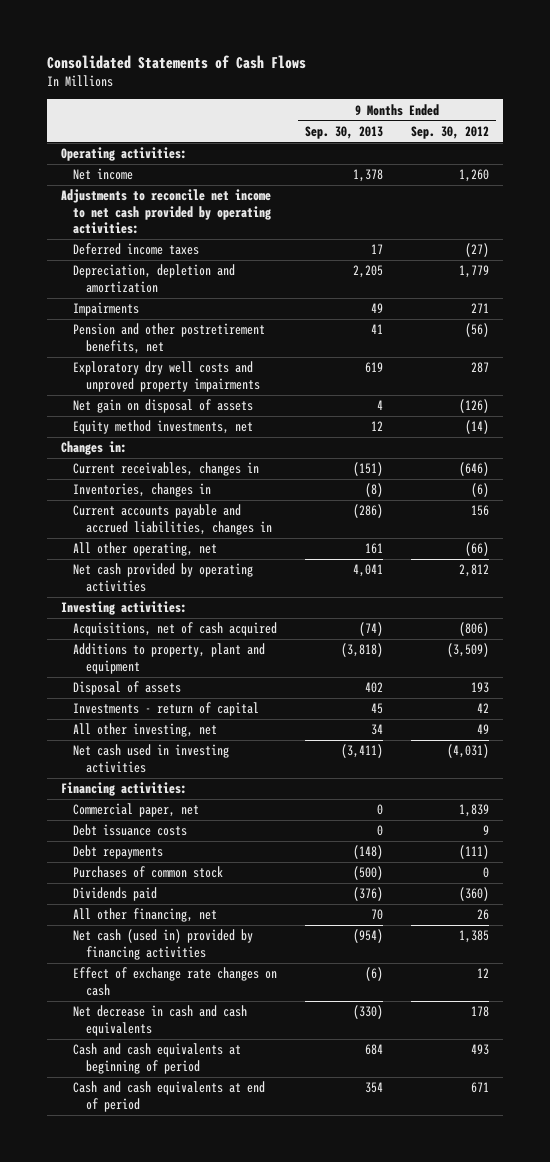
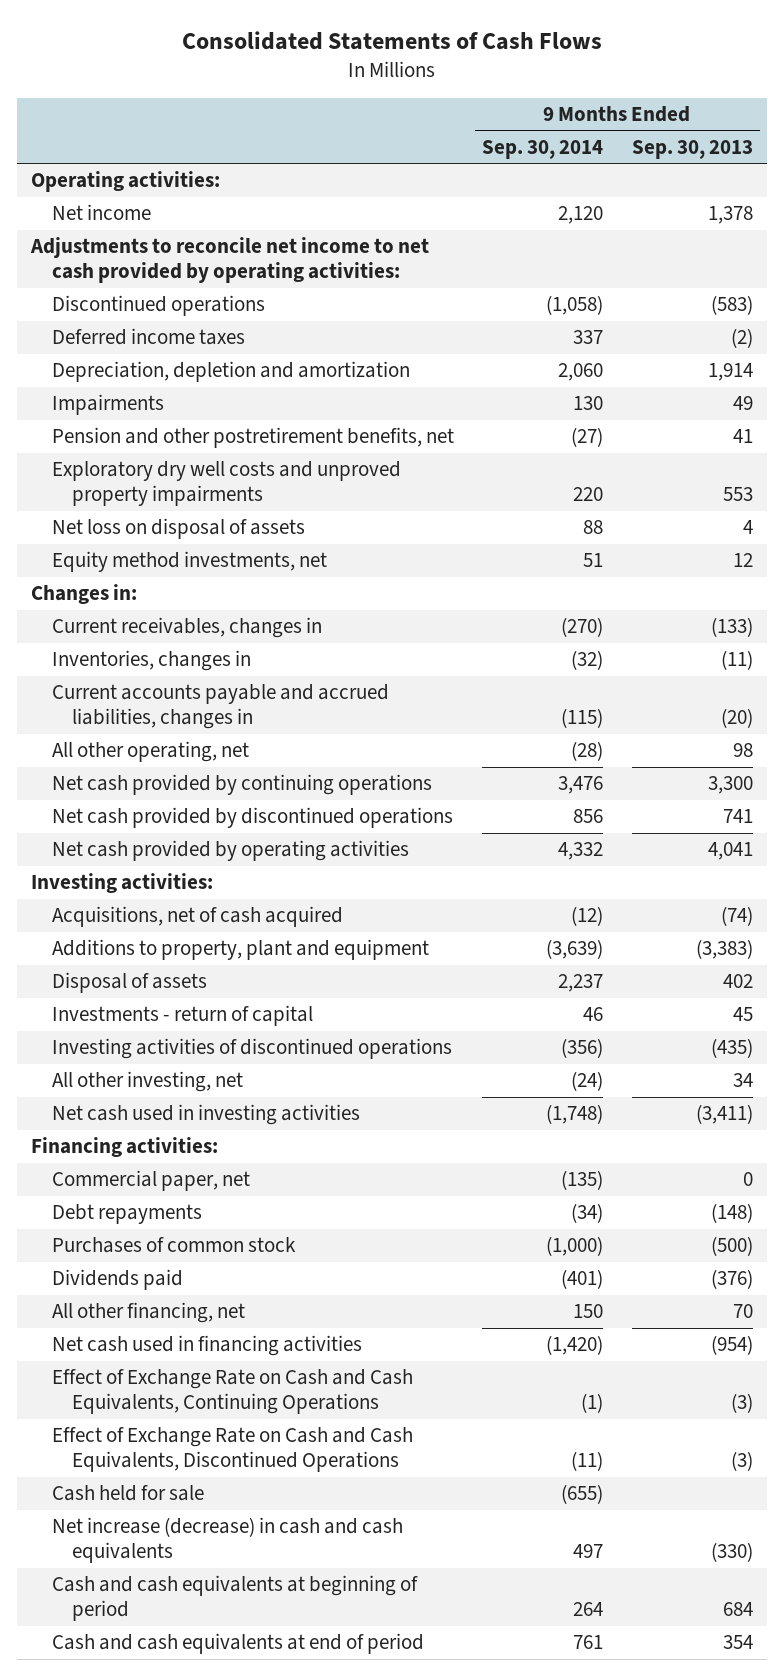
- | 9 Months Ended Sep. 30, 2013 | 9 Months Ended Sep. 30, 2012
+ | 9 Months Ended Sep. 30, 2014 | 9 Months Ended Sep. 30, 2013
- Deferred income taxes | 17 | (27)
- Depreciation, depletion and amortization | 2,205 | 1,779
+ Discontinued operations | (1,058) | (583)
+ Deferred income taxes | 337 | (2)
+ Depreciation, depletion and amortization | 2,060 | 1,914
- Exploratory dry well costs and unproved property impairments | 619 | 287
- Net gain on disposal of assets | 4 | (126)
+ Exploratory dry well costs and unproved property impairments | 220 | 553
+ Net loss on disposal of assets | 88 | 4
- Current receivables, changes in | (151) | (646)
- Inventories, changes in | (8) | (6)
- Current accounts payable and accrued liabilities, changes in | (286) | 156
- All other operating, net | 161 | (66)
+ Current receivables, changes in | (270) | (133)
+ Inventories, changes in | (32) | (11)
+ Current accounts payable and accrued liabilities, changes in | (115) | (20)
+ All other operating, net | (28) | 98
+ Net cash provided by continuing operations | 3,476 | 3,300
+ Net cash provided by discontinued operations | 856 | 741
- Additions to property, plant and equipment | (3,818) | (3,509)
+ Additions to property, plant and equipment | (3,639) | (3,383)
+ Investing activities of discontinued operations | (356) | (435)
- Debt issuance costs | 0 | 9
- Net cash (used in) provided by financing activities | (954) | 1,385
- Effect of exchange rate changes on cash | (6) | 12
- Net decrease in cash and cash equivalents | (330) | 178
+ Net cash used in financing activities | (1,420) | (954)
+ Effect of Exchange Rate on Cash and Cash Equivalents, Continuing Operations | (1) | (3)
+ Effect of Exchange Rate on Cash and Cash Equivalents, Discontinued Operations | (11) | (3)
+ Cash held for sale | (655) |
+ Net increase (decrease) in cash and cash equivalents | 497 | (330)

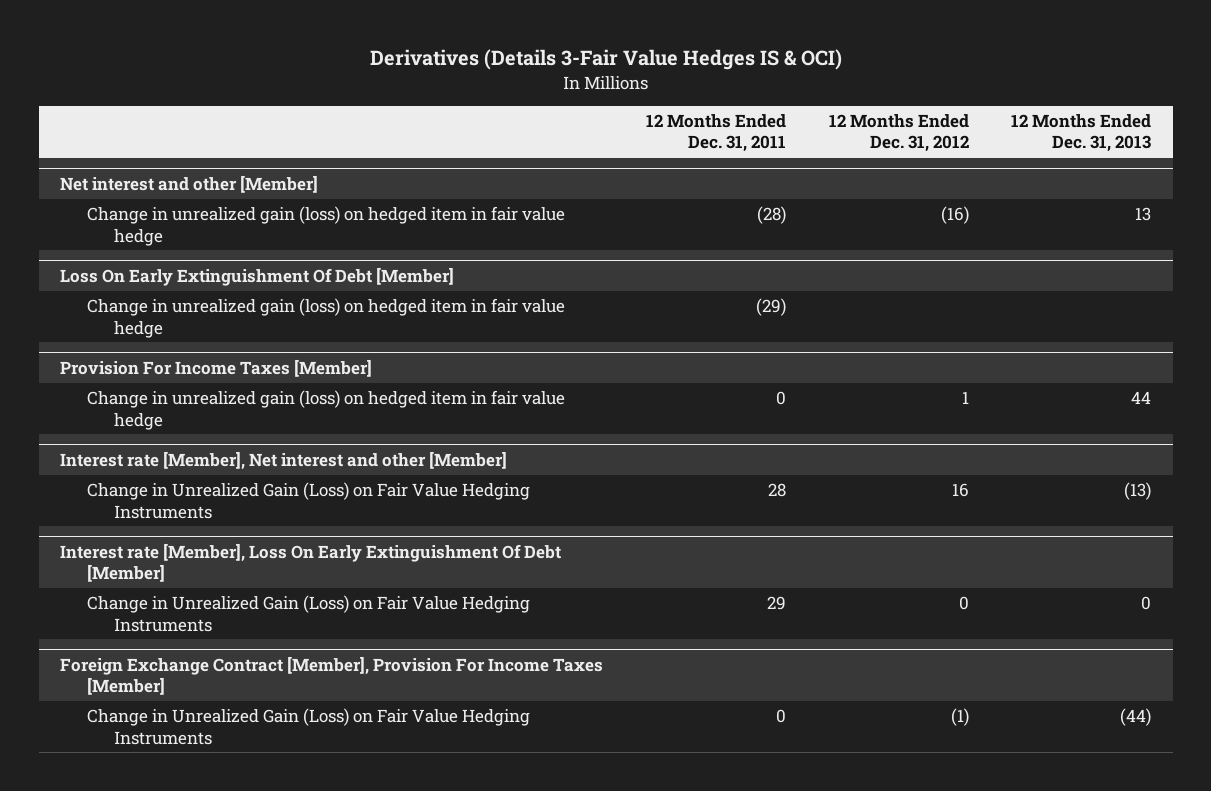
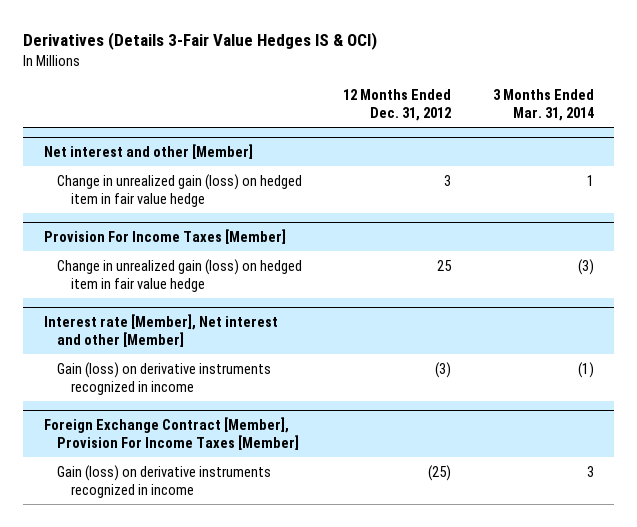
- | 12 Months Ended Dec. 31, 2011 | 12 Months Ended Dec. 31, 2012 | 12 Months Ended Dec. 31, 2013
+ | 12 Months Ended Dec. 31, 2012 | 3 Months Ended Mar. 31, 2014
@ Net interest and other [Member]
- Change in unrealized gain (loss) on hedged item in fair value hedge | (28) | (16) | 13
- Loss On Early Extinguishment Of Debt [Member]
- Change in unrealized gain (loss) on hedged item in fair value hedge | (29) | |
@ Net interest and other [Member]
+ Change in unrealized gain (loss) on hedged item in fair value hedge | 3 | 1
@ Provision For Income Taxes [Member]
- Change in unrealized gain (loss) on hedged item in fair value hedge | 0 | 1 | 44
+ Change in unrealized gain (loss) on hedged item in fair value hedge | 25 | (3)
@ Interest rate [Member], Net interest and other [Member]
- Change in Unrealized Gain (Loss) on Fair Value Hedging Instruments | 28 | 16 | (13)
- Interest rate [Member], Loss On Early Extinguishment Of Debt [Member]
- Change in Unrealized Gain (Loss) on Fair Value Hedging Instruments | 29 | 0 | 0
@ Interest rate [Member], Net interest and other [Member]
+ Gain (loss) on derivative instruments recognized in income | (3) | (1)
@ Foreign Exchange Contract [Member], Provision For Income Taxes [Member]
- Change in Unrealized Gain (Loss) on Fair Value Hedging Instruments | 0 | (1) | (44)
+ Gain (loss) on derivative instruments recognized in income | (25) | 3

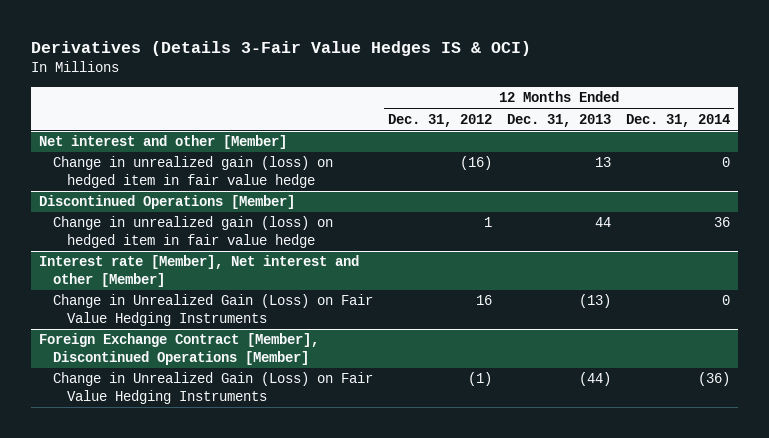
- | 12 Months Ended Dec. 31, 2012 | 3 Months Ended Mar. 31, 2014
+ | 12 Months Ended Dec. 31, 2012 | 12 Months Ended Dec. 31, 2013 | 12 Months Ended Dec. 31, 2014
@ Net interest and other [Member]
- Change in unrealized gain (loss) on hedged item in fair value hedge | 3 | 1
- Provision For Income Taxes [Member]
- Change in unrealized gain (loss) on hedged item in fair value hedge | 25 | (3)
@ Net interest and other [Member]
+ Change in unrealized gain (loss) on hedged item in fair value hedge | (16) | 13 | 0
+ Discontinued Operations [Member]
+ Change in unrealized gain (loss) on hedged item in fair value hedge | 1 | 44 | 36
@ Interest rate [Member], Net interest and other [Member]
- Gain (loss) on derivative instruments recognized in income | (3) | (1)
- Foreign Exchange Contract [Member], Provision For Income Taxes [Member]
- Gain (loss) on derivative instruments recognized in income | (25) | 3
@ Interest rate [Member], Net interest and other [Member]
+ Change in Unrealized Gain (Loss) on Fair Value Hedging Instruments | 16 | (13) | 0
+ Foreign Exchange Contract [Member], Discontinued Operations [Member]
+ Change in Unrealized Gain (Loss) on Fair Value Hedging Instruments | (1) | (44) | (36)

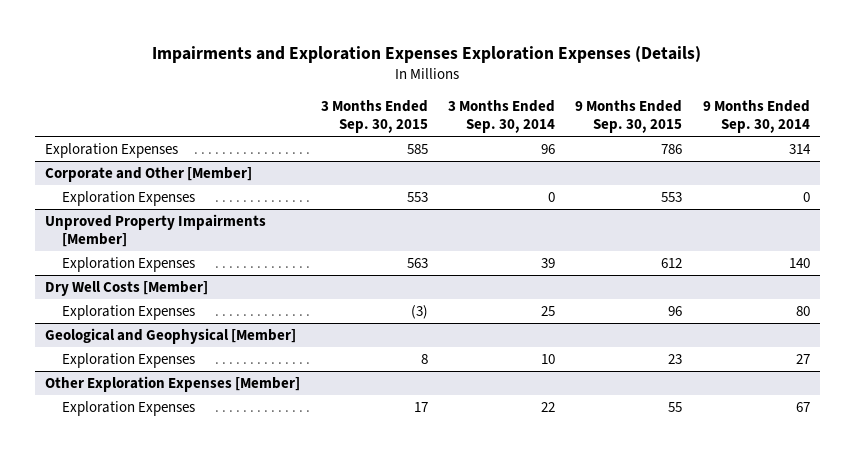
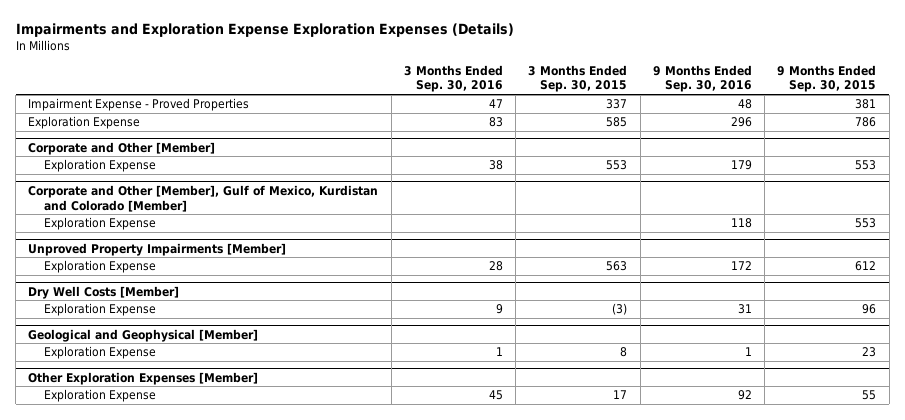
- Impairments and Exploration Expenses Exploration Expenses (Details)
+ Impairments and Exploration Expense Exploration Expenses (Details)
- | 3 Months Ended Sep. 30, 2015 | 3 Months Ended Sep. 30, 2014 | 9 Months Ended Sep. 30, 2015 | 9 Months Ended Sep. 30, 2014
+ | 3 Months Ended Sep. 30, 2016 | 3 Months Ended Sep. 30, 2015 | 9 Months Ended Sep. 30, 2016 | 9 Months Ended Sep. 30, 2015
- Exploration Expenses | 585 | 96 | 786 | 314
+ Impairment Expense - Proved Properties | 47 | 337 | 48 | 381
+ Exploration Expense | 83 | 585 | 296 | 786
@ Corporate and Other [Member]
- Exploration Expenses | 553 | 0 | 553 | 0
+ Exploration Expense | 38 | 553 | 179 | 553
+ Corporate and Other [Member], Gulf of Mexico, Kurdistan and Colorado [Member]
+ Exploration Expense | | | 118 | 553
@ Unproved Property Impairments [Member]
- Exploration Expenses | 563 | 39 | 612 | 140
+ Exploration Expense | 28 | 563 | 172 | 612
@ Dry Well Costs [Member]
- Exploration Expenses | (3) | 25 | 96 | 80
+ Exploration Expense | 9 | (3) | 31 | 96
@ Geological and Geophysical [Member]
- Exploration Expenses | 8 | 10 | 23 | 27
+ Exploration Expense | 1 | 8 | 1 | 23
@ Other Exploration Expenses [Member]
- Exploration Expenses | 17 | 22 | 55 | 67
+ Exploration Expense | 45 | 17 | 92 | 55

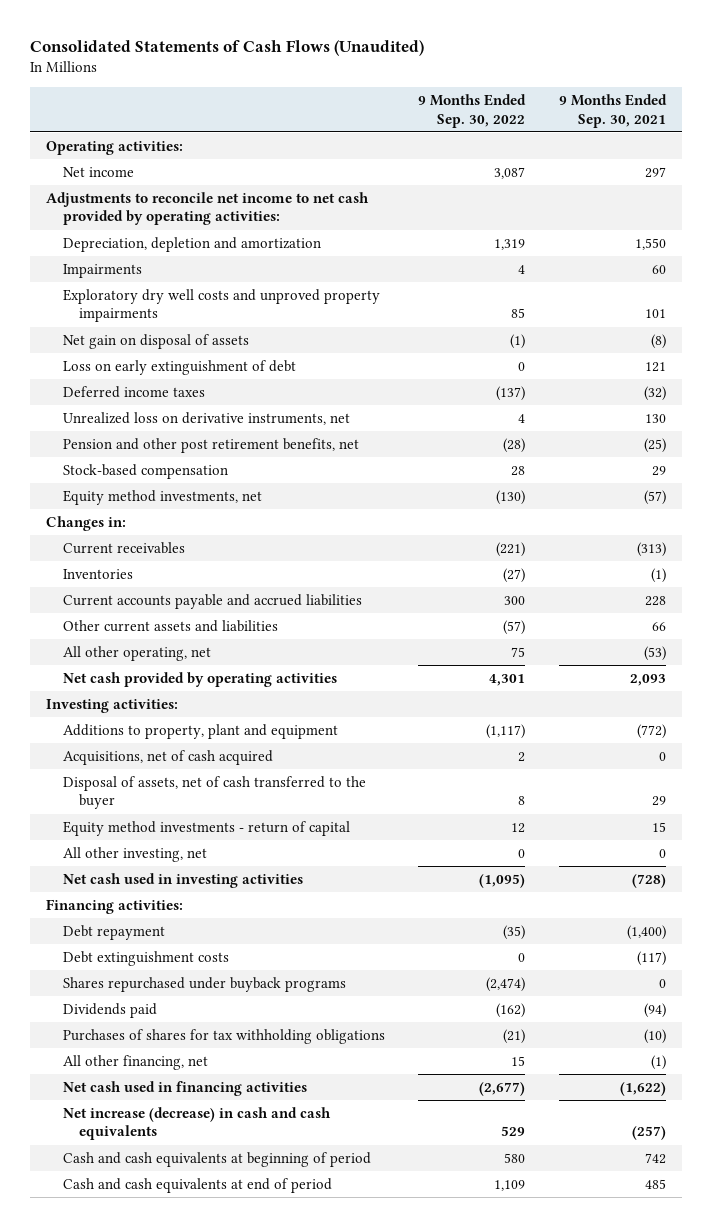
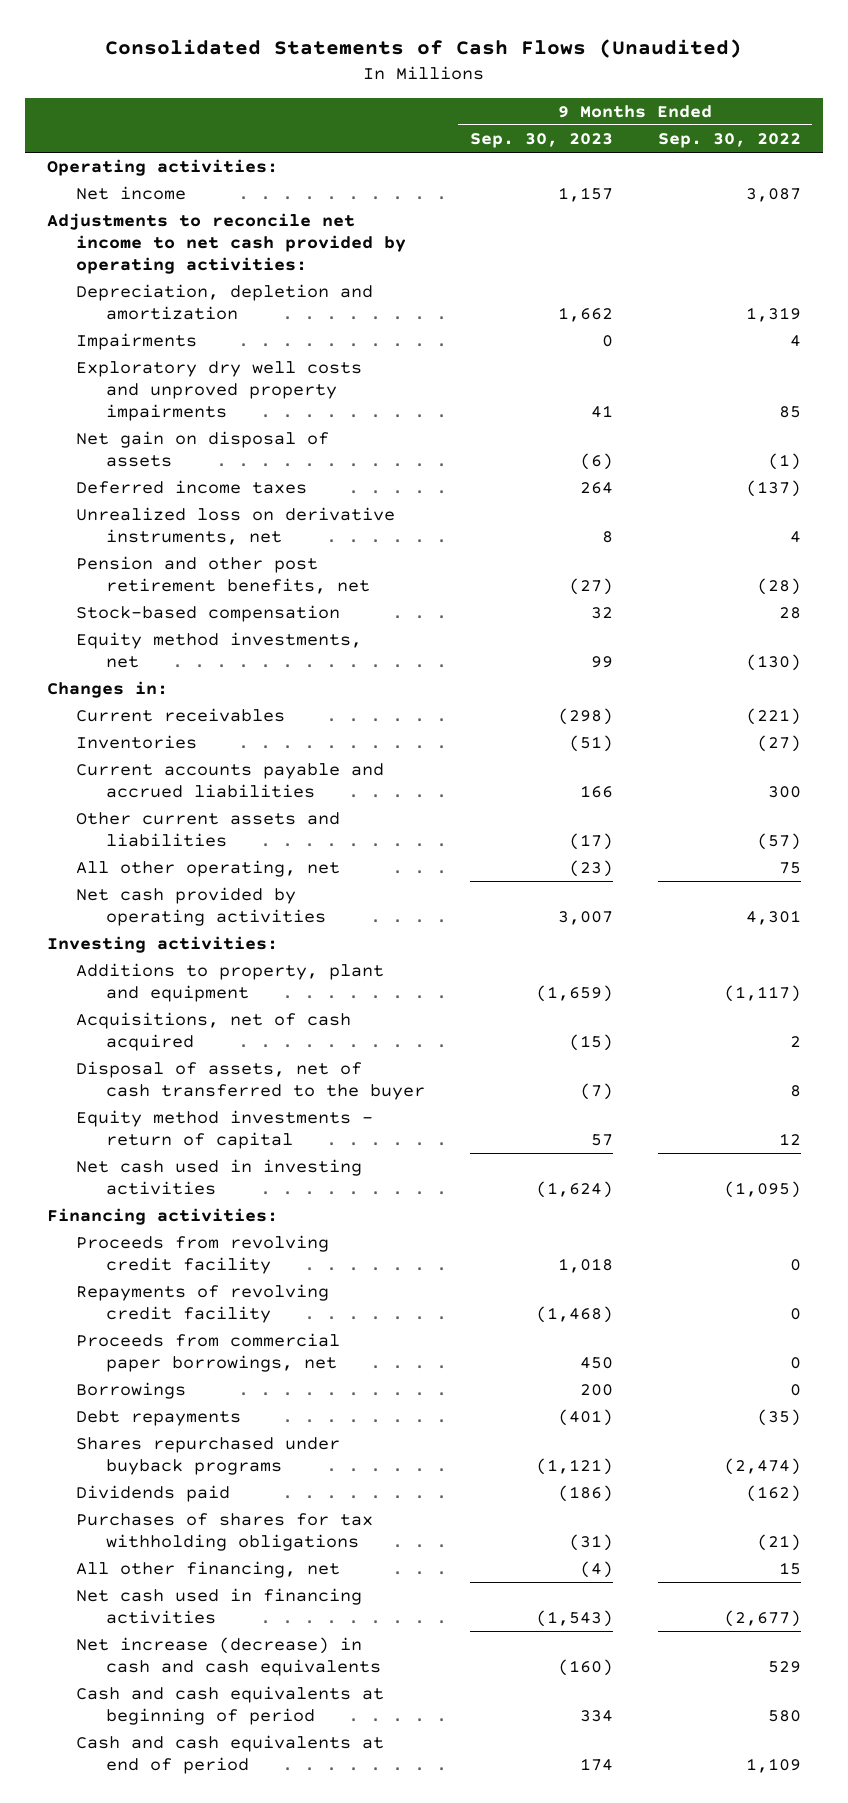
- | 9 Months Ended Sep. 30, 2022 | 9 Months Ended Sep. 30, 2021
+ | 9 Months Ended Sep. 30, 2023 | 9 Months Ended Sep. 30, 2022
- Loss on early extinguishment of debt | 0 | 121
- All other investing, net | 0 | 0
- Debt repayment | (35) | (1,400)
- Debt extinguishment costs | 0 | (117)
+ Proceeds from revolving credit facility | 1,018 | 0
+ Repayments of revolving credit facility | (1,468) | 0
+ Proceeds from commercial paper borrowings, net | 450 | 0
+ Borrowings | 200 | 0
+ Debt repayments | (401) | (35)

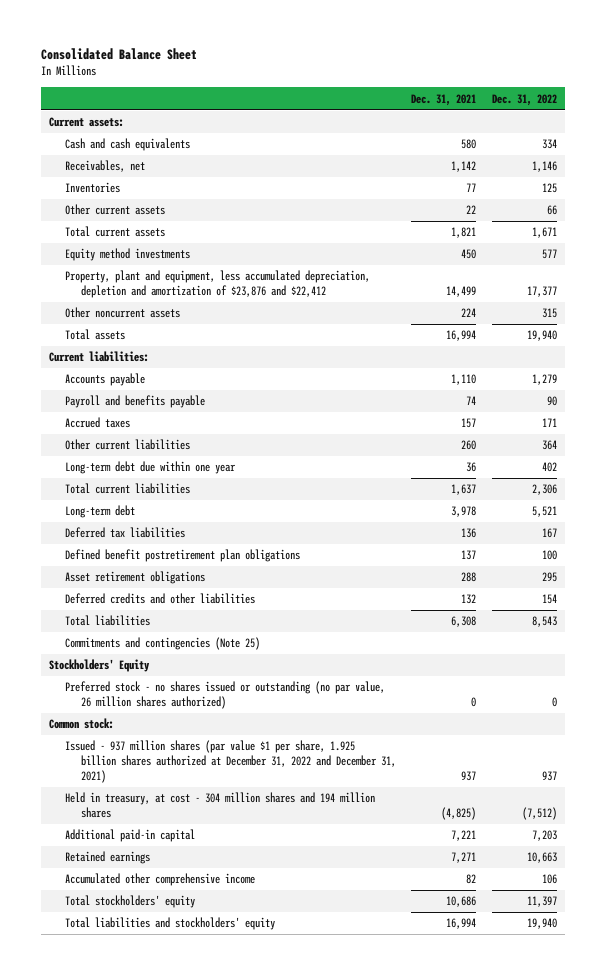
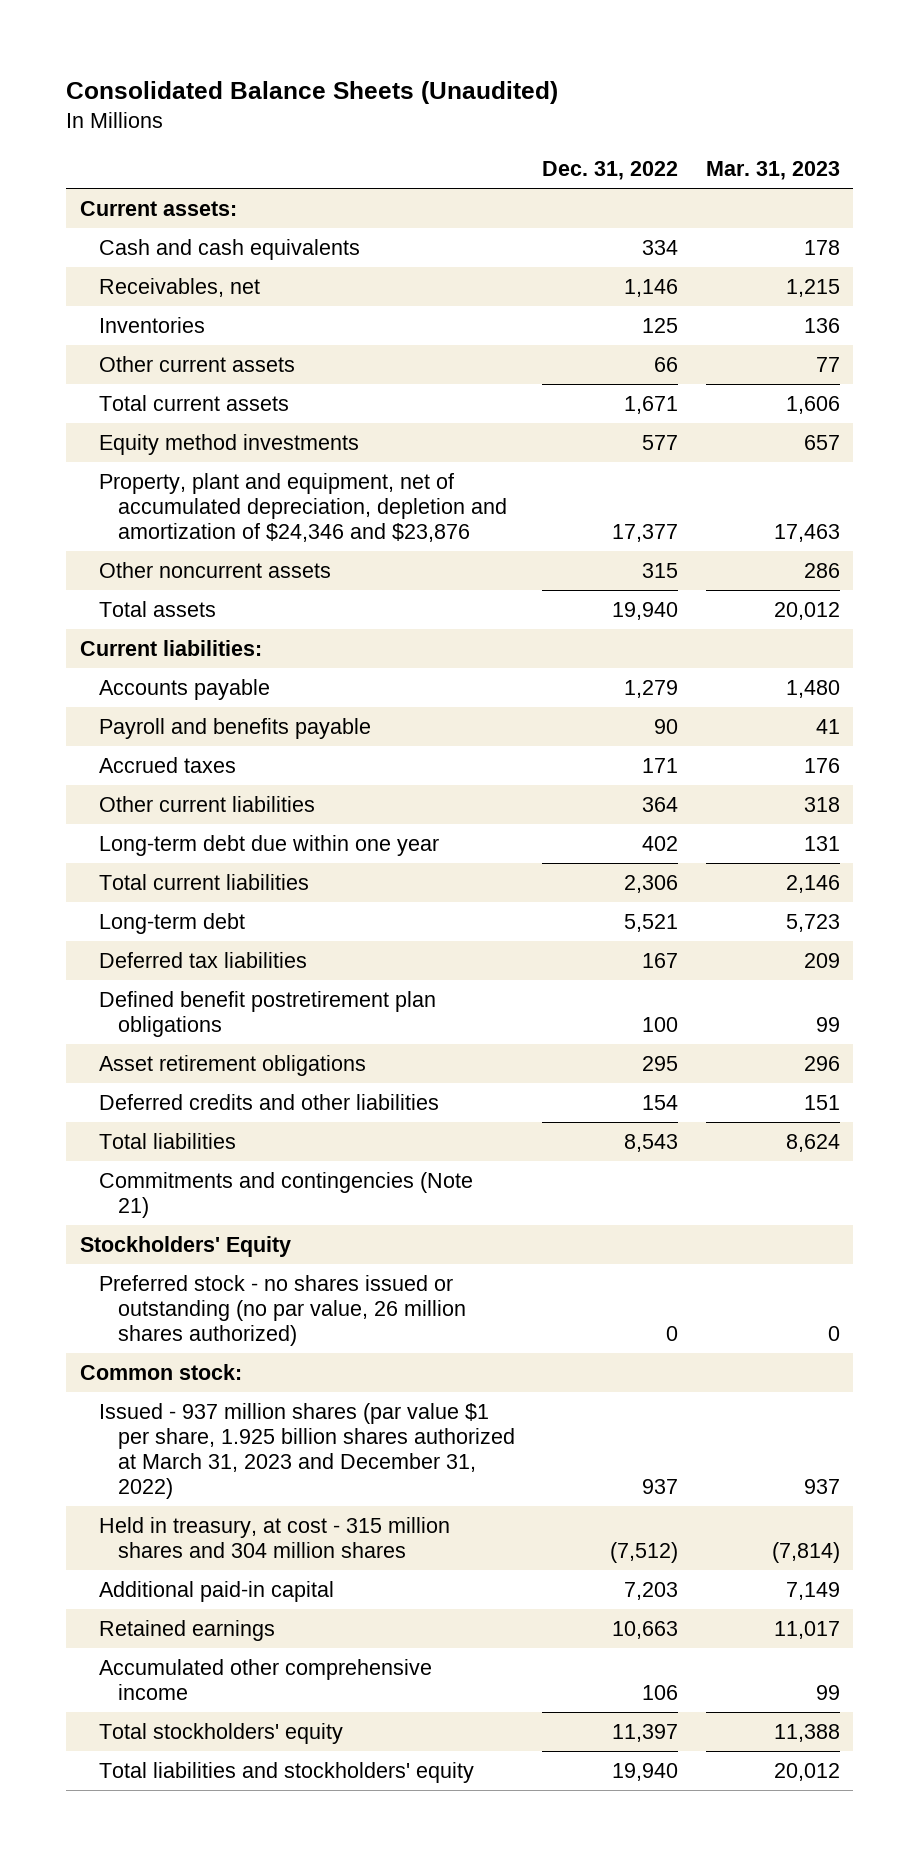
- Consolidated Balance Sheet
+ Consolidated Balance Sheets (Unaudited)
- | Dec. 31, 2021 | Dec. 31, 2022
+ | Dec. 31, 2022 | Mar. 31, 2023
- Property, plant and equipment, less accumulated depreciation, depletion and amortization of $23,876 and $22,412 | 14,499 | 17,377
+ Property, plant and equipment, net of accumulated depreciation, depletion and amortization of $24,346 and $23,876 | 17,377 | 17,463
- Commitments and contingencies (Note 25)
+ Commitments and contingencies (Note 21)
- Issued - 937 million shares (par value $1 per share, 1.925 billion shares authorized at December 31, 2022 and December 31, 2021) | 937 | 937
- Held in treasury, at cost - 304 million shares and 194 million shares | (4,825) | (7,512)
+ Issued - 937 million shares (par value $1 per share, 1.925 billion shares authorized at March 31, 2023 and December 31, 2022) | 937 | 937
+ Held in treasury, at cost - 315 million shares and 304 million shares | (7,512) | (7,814)

